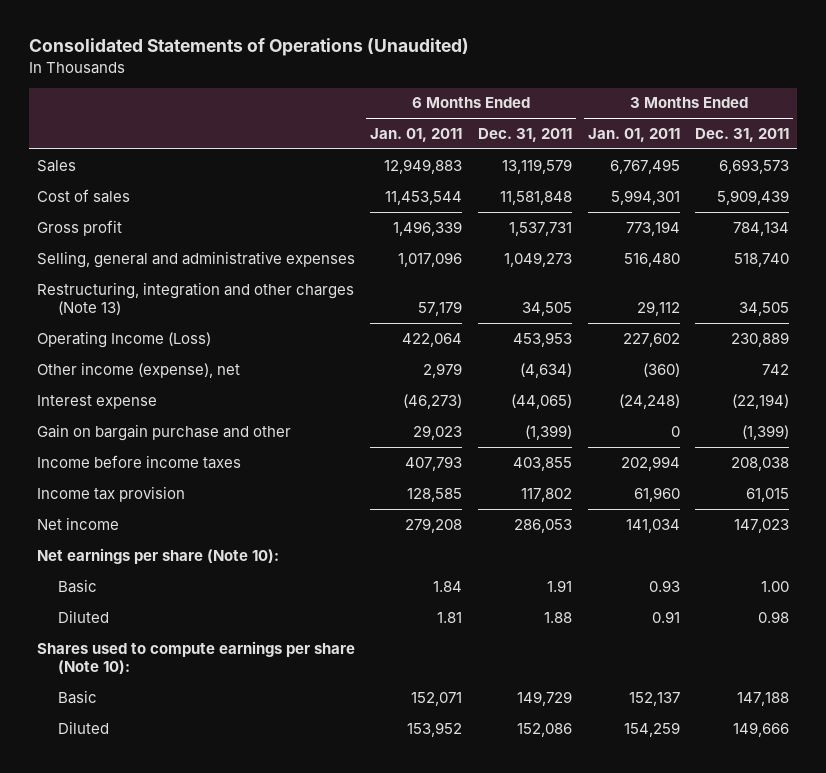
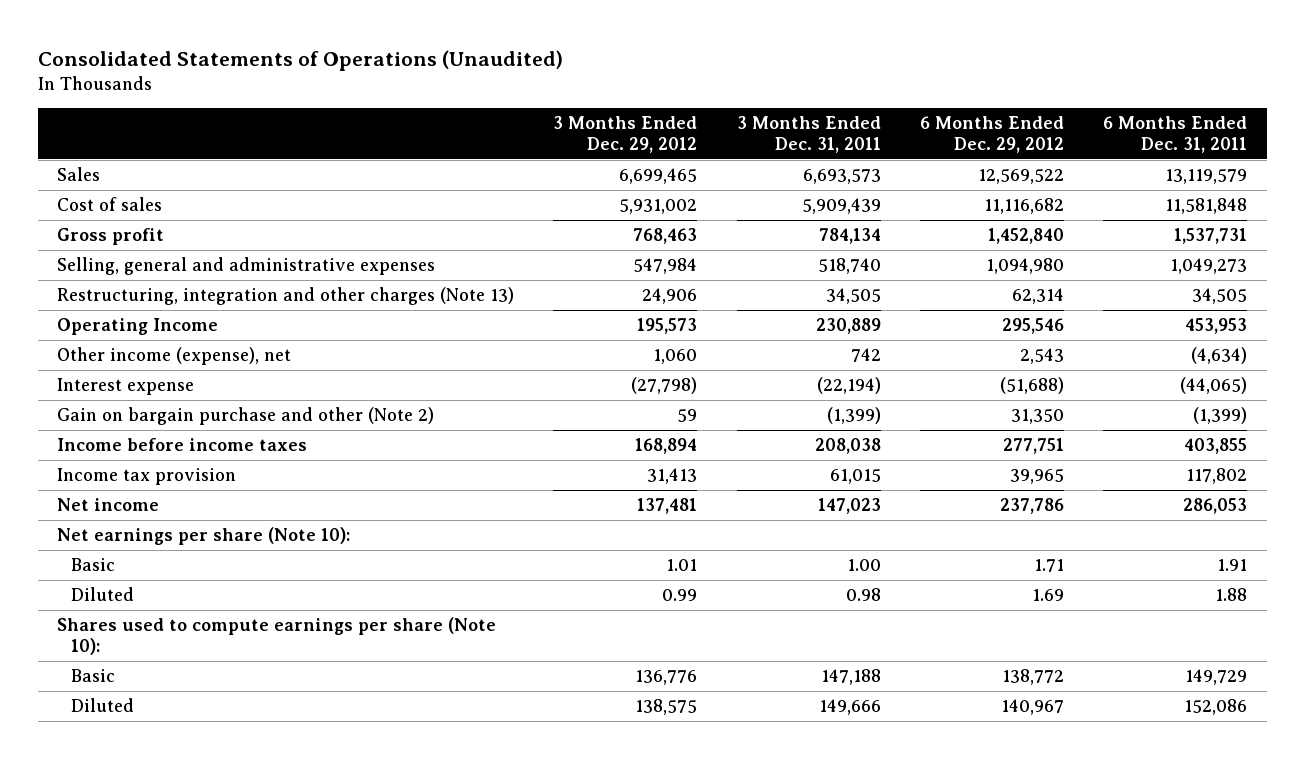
- | 6 Months Ended Jan. 01, 2011 | 6 Months Ended Dec. 31, 2011 | 3 Months Ended Jan. 01, 2011 | 3 Months Ended Dec. 31, 2011
+ | 3 Months Ended Dec. 29, 2012 | 3 Months Ended Dec. 31, 2011 | 6 Months Ended Dec. 29, 2012 | 6 Months Ended Dec. 31, 2011
- Operating Income (Loss) | 422,064 | 453,953 | 227,602 | 230,889
+ Operating Income | 195,573 | 230,889 | 295,546 | 453,953
- Gain on bargain purchase and other | 29,023 | (1,399) | 0 | (1,399)
+ Gain on bargain purchase and other (Note 2) | 59 | (1,399) | 31,350 | (1,399)

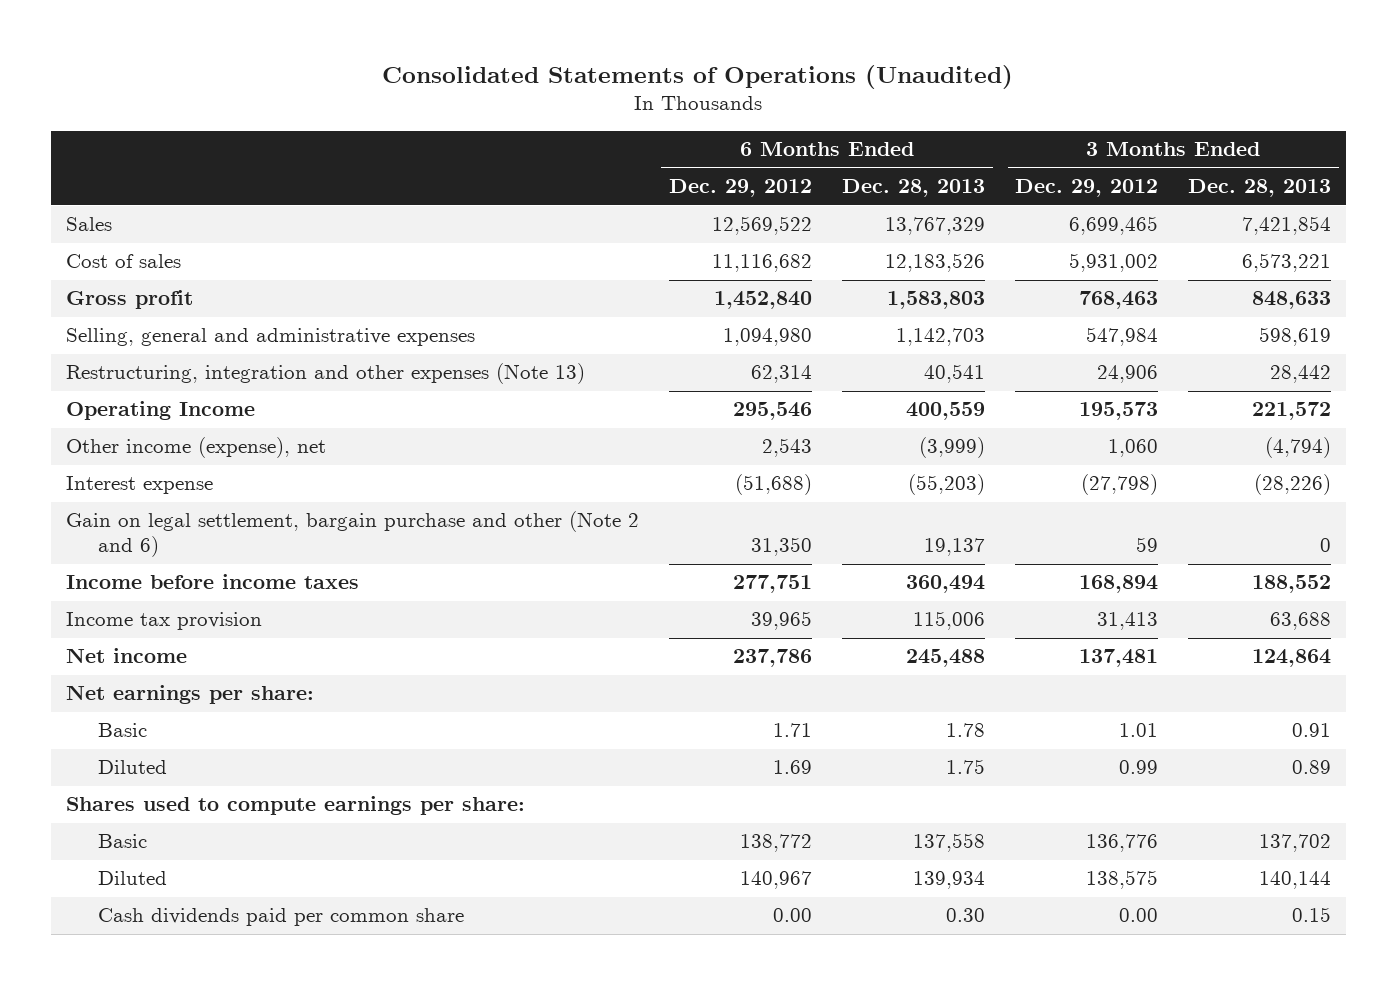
- | 3 Months Ended Dec. 29, 2012 | 3 Months Ended Dec. 31, 2011 | 6 Months Ended Dec. 29, 2012 | 6 Months Ended Dec. 31, 2011
+ | 6 Months Ended Dec. 29, 2012 | 6 Months Ended Dec. 28, 2013 | 3 Months Ended Dec. 29, 2012 | 3 Months Ended Dec. 28, 2013
- Restructuring, integration and other charges (Note 13) | 24,906 | 34,505 | 62,314 | 34,505
+ Restructuring, integration and other expenses (Note 13) | 62,314 | 40,541 | 24,906 | 28,442
- Gain on bargain purchase and other (Note 2) | 59 | (1,399) | 31,350 | (1,399)
+ Gain on legal settlement, bargain purchase and other (Note 2 and 6) | 31,350 | 19,137 | 59 | 0
- Net earnings per share (Note 10):
+ Net earnings per share:
- Shares used to compute earnings per share (Note 10):
+ Shares used to compute earnings per share:
+ Cash dividends paid per common share | 0.00 | 0.30 | 0.00 | 0.15

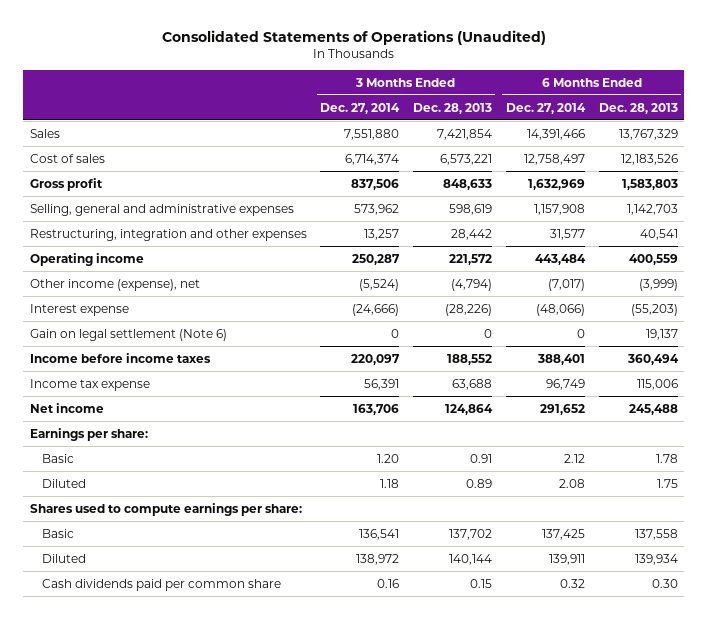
- | 6 Months Ended Dec. 29, 2012 | 6 Months Ended Dec. 28, 2013 | 3 Months Ended Dec. 29, 2012 | 3 Months Ended Dec. 28, 2013
+ | 3 Months Ended Dec. 27, 2014 | 3 Months Ended Dec. 28, 2013 | 6 Months Ended Dec. 27, 2014 | 6 Months Ended Dec. 28, 2013
- Restructuring, integration and other expenses (Note 13) | 62,314 | 40,541 | 24,906 | 28,442
- Operating Income | 295,546 | 400,559 | 195,573 | 221,572
+ Restructuring, integration and other expenses | 13,257 | 28,442 | 31,577 | 40,541
+ Operating income | 250,287 | 221,572 | 443,484 | 400,559
- Gain on legal settlement, bargain purchase and other (Note 2 and 6) | 31,350 | 19,137 | 59 | 0
+ Gain on legal settlement (Note 6) | 0 | 0 | 0 | 19,137
- Income tax provision | 39,965 | 115,006 | 31,413 | 63,688
+ Income tax expense | 56,391 | 63,688 | 96,749 | 115,006
- Net earnings per share:
+ Earnings per share:

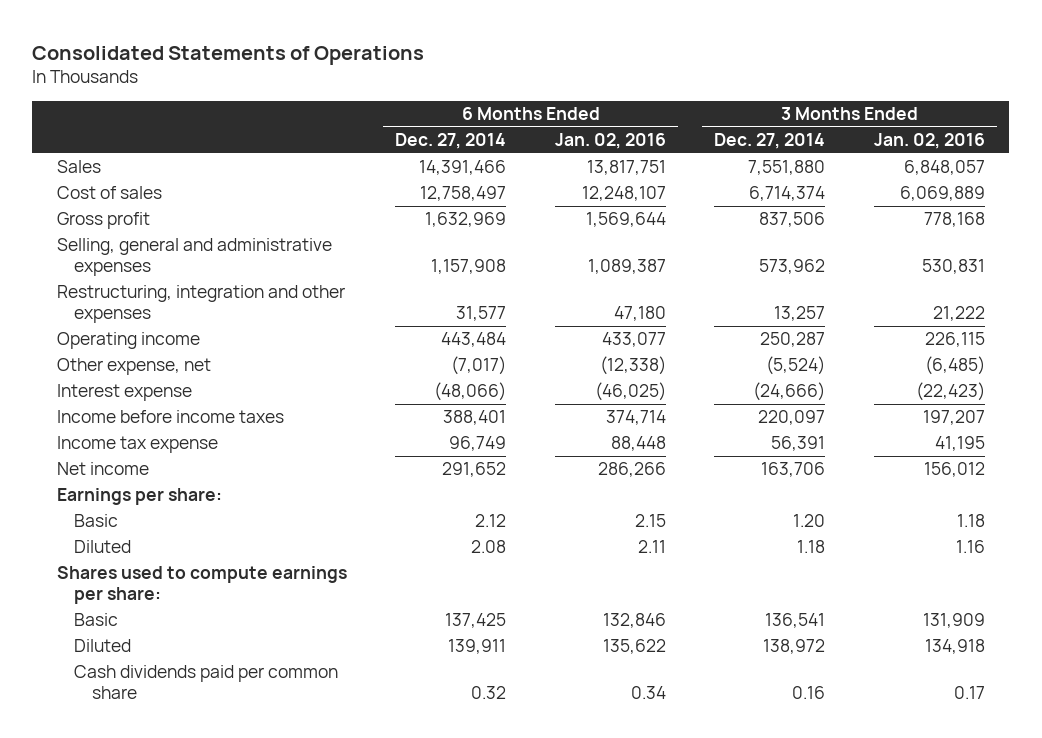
- Consolidated Statements of Operations (Unaudited)
+ Consolidated Statements of Operations
- | 3 Months Ended Dec. 27, 2014 | 3 Months Ended Dec. 28, 2013 | 6 Months Ended Dec. 27, 2014 | 6 Months Ended Dec. 28, 2013
+ | 6 Months Ended Dec. 27, 2014 | 6 Months Ended Jan. 02, 2016 | 3 Months Ended Dec. 27, 2014 | 3 Months Ended Jan. 02, 2016
- Other income (expense), net | (5,524) | (4,794) | (7,017) | (3,999)
+ Other expense, net | (7,017) | (12,338) | (5,524) | (6,485)
- Gain on legal settlement (Note 6) | 0 | 0 | 0 | 19,137

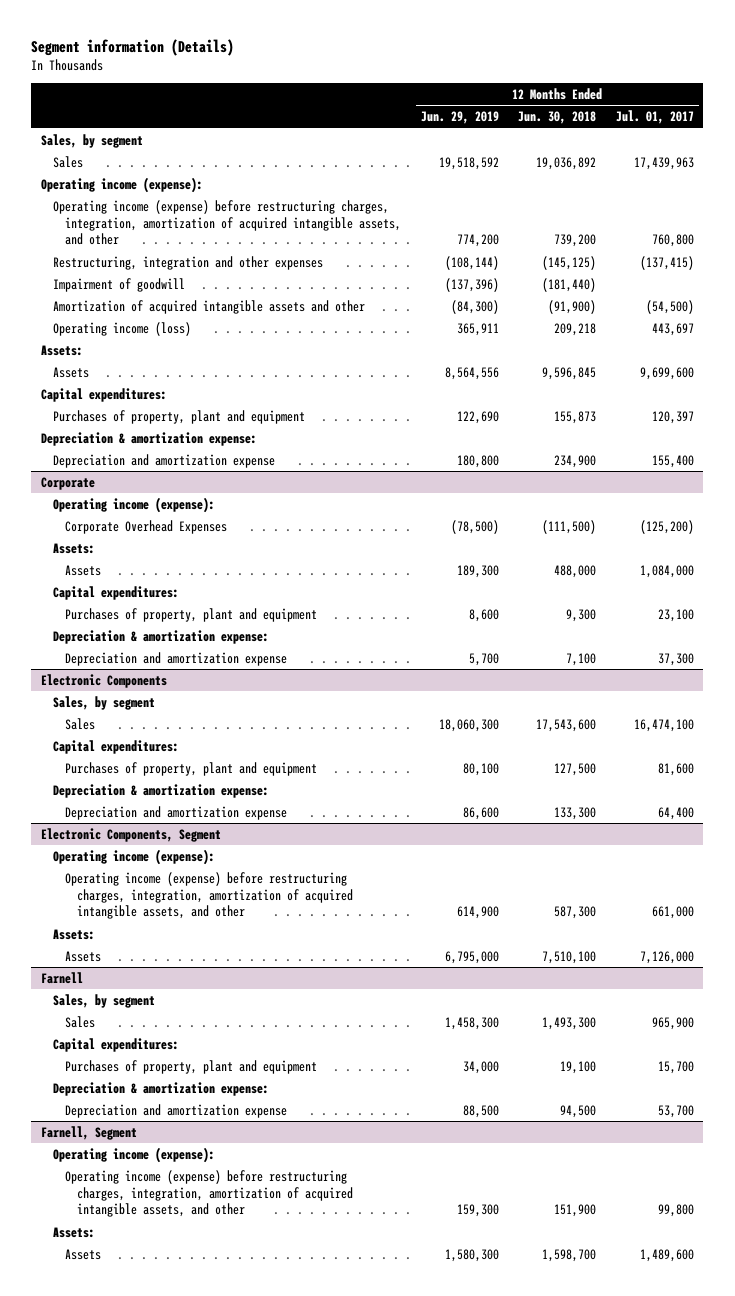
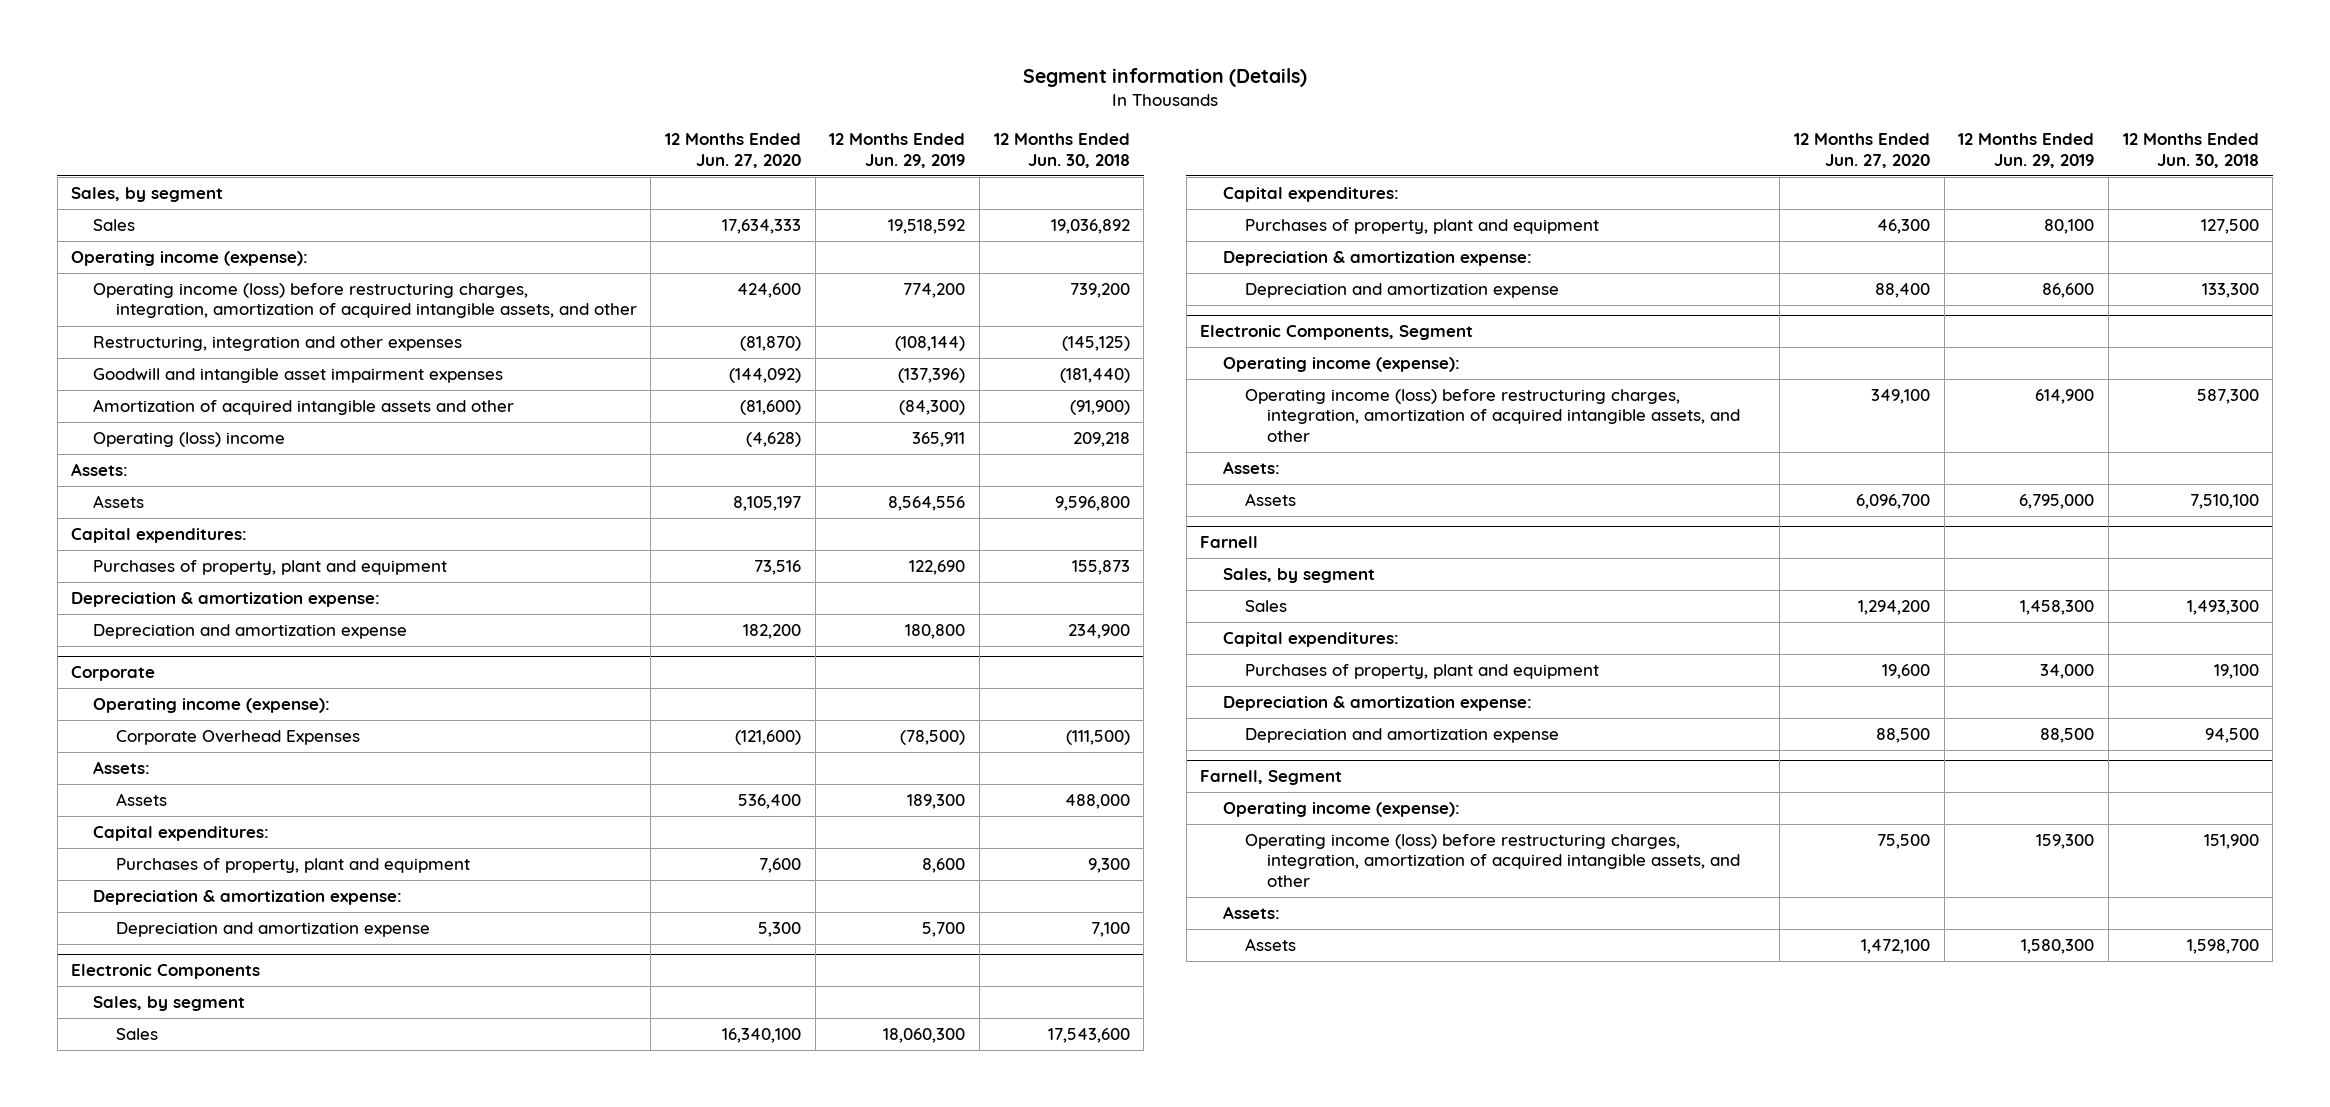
- | 12 Months Ended Jun. 29, 2019 | 12 Months Ended Jun. 30, 2018 | 12 Months Ended Jul. 01, 2017
+ | 12 Months Ended Jun. 27, 2020 | 12 Months Ended Jun. 29, 2019 | 12 Months Ended Jun. 30, 2018
- Operating income (expense) before restructuring charges, integration, amortization of acquired intangible assets, and other | 774,200 | 739,200 | 760,800
+ Operating income (loss) before restructuring charges, integration, amortization of acquired intangible assets, and other | 424,600 | 774,200 | 739,200
- Impairment of goodwill | (137,396) | (181,440) |
+ Goodwill and intangible asset impairment expenses | (144,092) | (137,396) | (181,440)
- Operating income (loss) | 365,911 | 209,218 | 443,697
+ Operating (loss) income | (4,628) | 365,911 | 209,218
- Assets | 8,564,556 | 9,596,845 | 9,699,600
+ Assets | 8,105,197 | 8,564,556 | 9,596,800
@ Electronic Components, Segment
- Operating income (expense) before restructuring charges, integration, amortization of acquired intangible assets, and other | 614,900 | 587,300 | 661,000
+ Operating income (loss) before restructuring charges, integration, amortization of acquired intangible assets, and other | 349,100 | 614,900 | 587,300
@ Farnell, Segment
- Operating income (expense) before restructuring charges, integration, amortization of acquired intangible assets, and other | 159,300 | 151,900 | 99,800
+ Operating income (loss) before restructuring charges, integration, amortization of acquired intangible assets, and other | 75,500 | 159,300 | 151,900

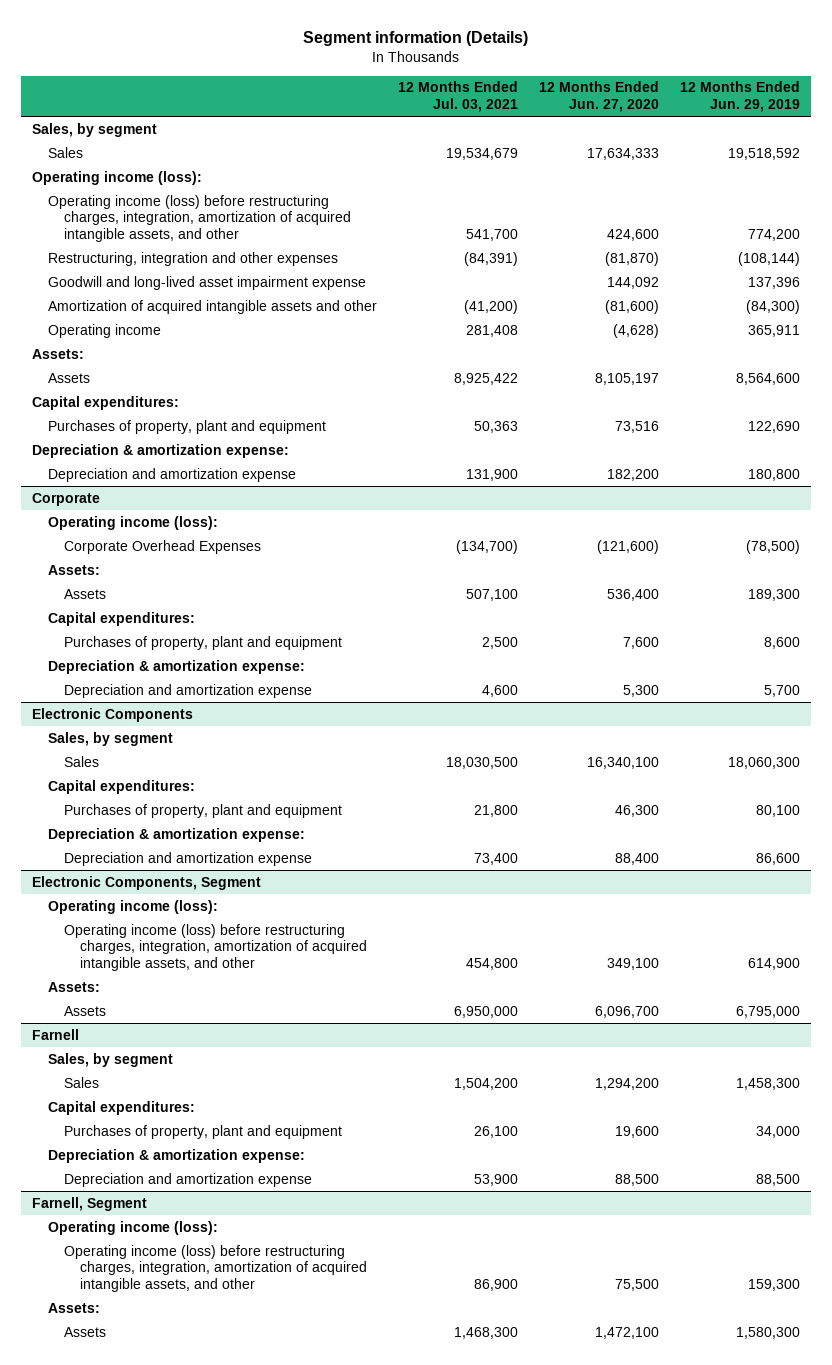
- | 12 Months Ended Jun. 27, 2020 | 12 Months Ended Jun. 29, 2019 | 12 Months Ended Jun. 30, 2018
+ | 12 Months Ended Jul. 03, 2021 | 12 Months Ended Jun. 27, 2020 | 12 Months Ended Jun. 29, 2019
- Operating income (expense):
+ Operating income (loss):
- Goodwill and intangible asset impairment expenses | (144,092) | (137,396) | (181,440)
+ Goodwill and long-lived asset impairment expense | | 144,092 | 137,396
- Operating (loss) income | (4,628) | 365,911 | 209,218
+ Operating income | 281,408 | (4,628) | 365,911
- Assets | 8,105,197 | 8,564,556 | 9,596,800
+ Assets | 8,925,422 | 8,105,197 | 8,564,600
@ Corporate
- Operating income (expense):
+ Operating income (loss):
@ Electronic Components, Segment
- Operating income (expense):
+ Operating income (loss):
@ Farnell, Segment
- Operating income (expense):
+ Operating income (loss):

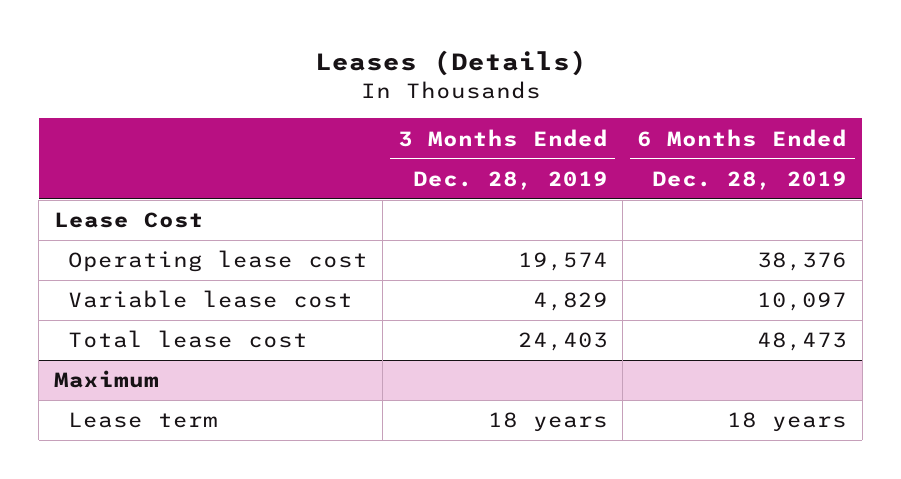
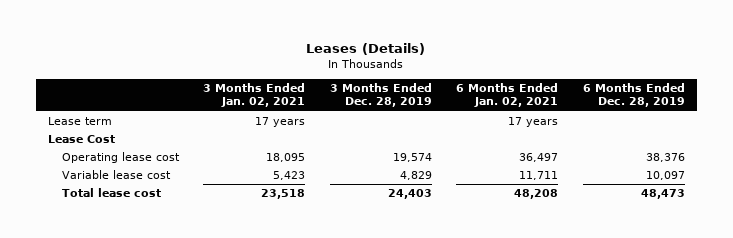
- | 3 Months Ended Dec. 28, 2019 | 6 Months Ended Dec. 28, 2019
+ | 3 Months Ended Jan. 02, 2021 | 3 Months Ended Dec. 28, 2019 | 6 Months Ended Jan. 02, 2021 | 6 Months Ended Dec. 28, 2019
+ Lease term | 17 years | | 17 years |
- Maximum
- Lease term | 18 years | 18 years

